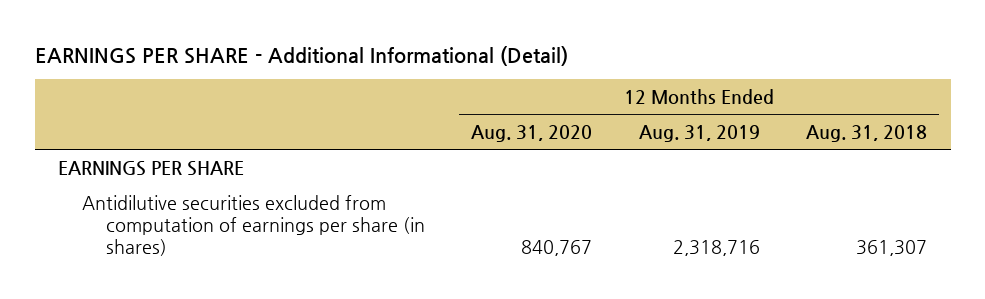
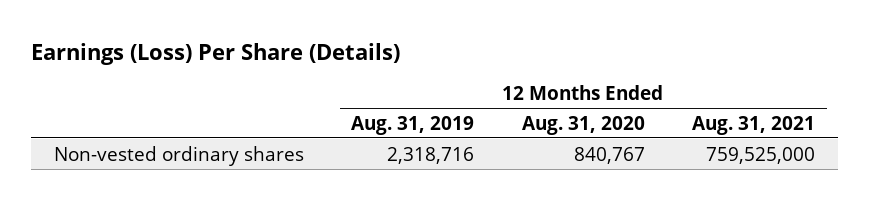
- EARNINGS PER SHARE - Additional Informational (Detail)
+ Earnings (Loss) Per Share (Details)
- | 12 Months Ended Aug. 31, 2020 | 12 Months Ended Aug. 31, 2019 | 12 Months Ended Aug. 31, 2018
+ | 12 Months Ended Aug. 31, 2019 | 12 Months Ended Aug. 31, 2020 | 12 Months Ended Aug. 31, 2021
- EARNINGS PER SHARE
- Antidilutive securities excluded from computation of earnings per share (in shares) | 840,767 | 2,318,716 | 361,307
+ Non-vested ordinary shares | 2,318,716 | 840,767 | 759,525,000

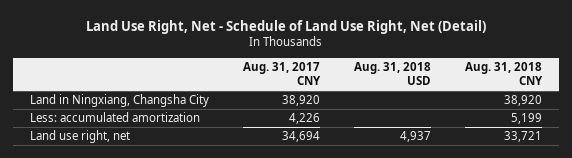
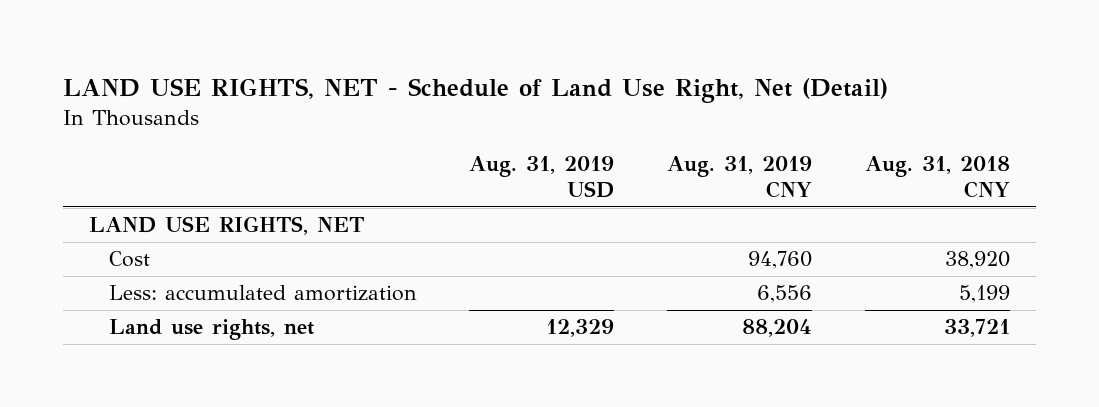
- Land Use Right, Net - Schedule of Land Use Right, Net (Detail)
+ LAND USE RIGHTS, NET - Schedule of Land Use Right, Net (Detail)
- | Aug. 31, 2017 CNY | Aug. 31, 2018 USD | Aug. 31, 2018 CNY
+ | Aug. 31, 2019 USD | Aug. 31, 2019 CNY | Aug. 31, 2018 CNY
- Land in Ningxiang, Changsha City | 38,920 | | 38,920
+ LAND USE RIGHTS, NET
+ Cost | | 94,760 | 38,920
- Land use right, net | 34,694 | 4,937 | 33,721
+ Land use rights, net | 12,329 | 88,204 | 33,721

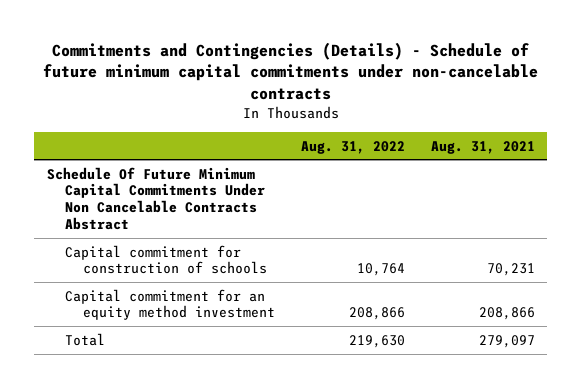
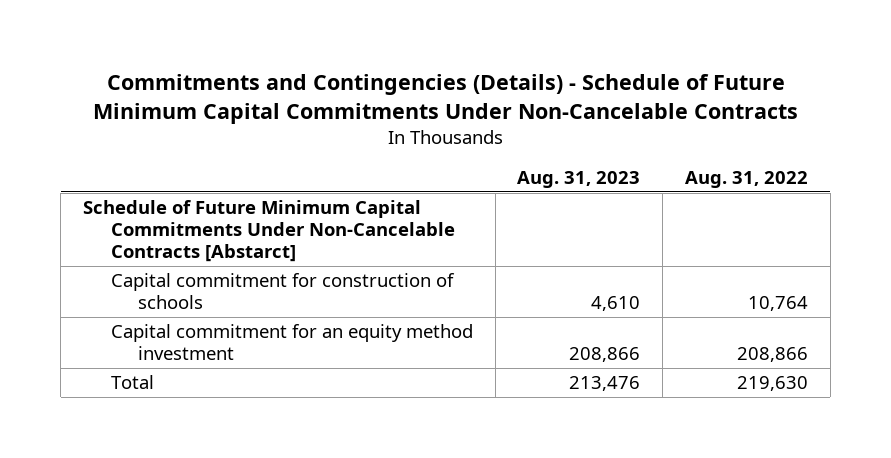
- Commitments and Contingencies (Details) - Schedule of future minimum capital commitments under non-cancelable contracts
+ Commitments and Contingencies (Details) - Schedule of Future Minimum Capital Commitments Under Non-Cancelable Contracts
- | Aug. 31, 2022 | Aug. 31, 2021
+ | Aug. 31, 2023 | Aug. 31, 2022
- Schedule Of Future Minimum Capital Commitments Under Non Cancelable Contracts Abstract
+ Schedule of Future Minimum Capital Commitments Under Non-Cancelable Contracts [Abstarct]

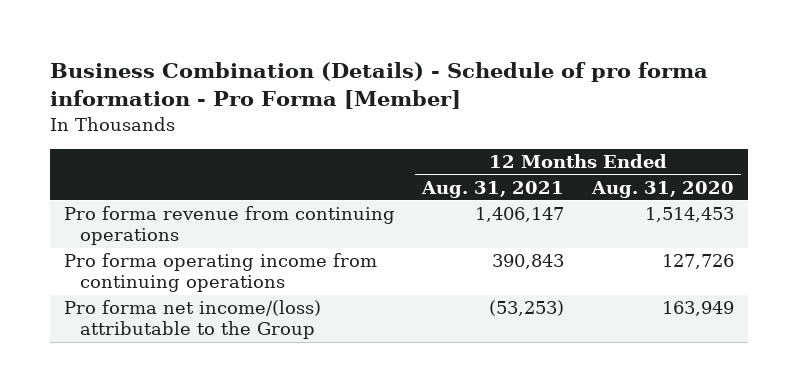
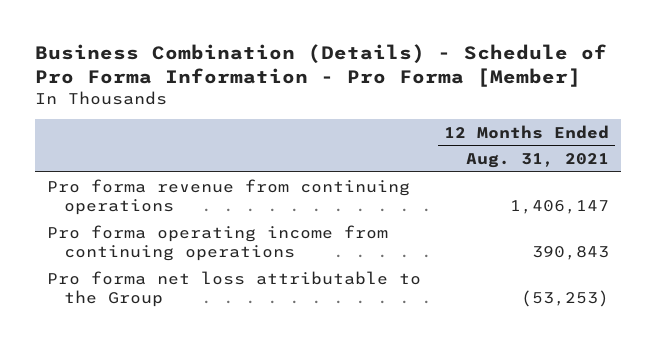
- Business Combination (Details) - Schedule of pro forma information - Pro Forma [Member]
+ Business Combination (Details) - Schedule of Pro Forma Information - Pro Forma [Member]
- | 12 Months Ended Aug. 31, 2021 | 12 Months Ended Aug. 31, 2020
+ | 12 Months Ended Aug. 31, 2021
- Pro forma net income/(loss) attributable to the Group | (53,253) | 163,949
+ Pro forma net loss attributable to the Group | (53,253)

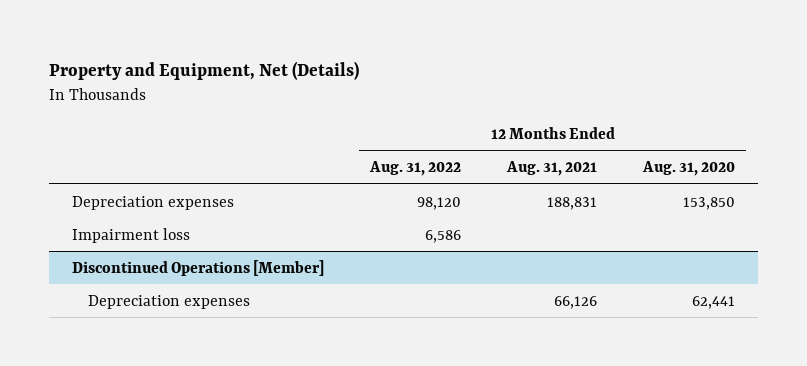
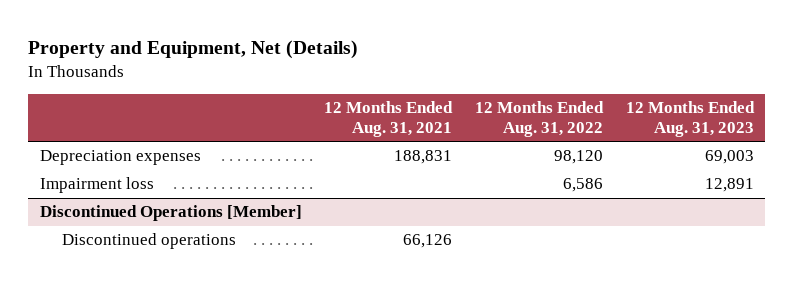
- | 12 Months Ended Aug. 31, 2022 | 12 Months Ended Aug. 31, 2021 | 12 Months Ended Aug. 31, 2020
+ | 12 Months Ended Aug. 31, 2021 | 12 Months Ended Aug. 31, 2022 | 12 Months Ended Aug. 31, 2023
@ Discontinued Operations [Member]
- Depreciation expenses | | 66,126 | 62,441
+ Discontinued operations | 66,126 | |

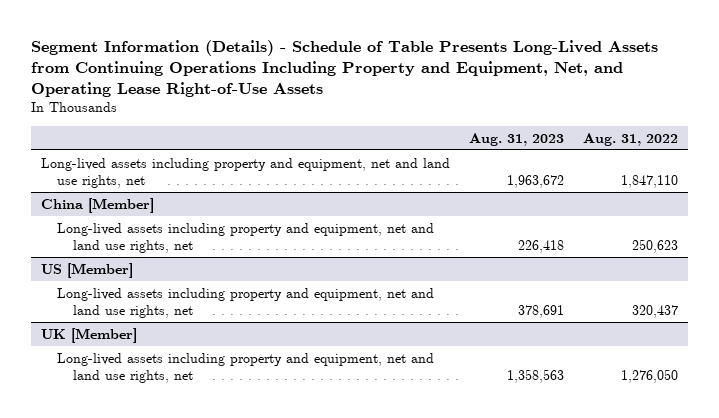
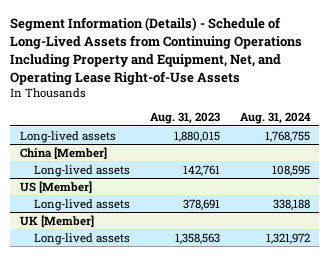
- Segment Information (Details) - Schedule of Table Presents Long-Lived Assets from Continuing Operations Including Property and Equipment, Net, and Operating Lease Right-of-Use Assets
+ Segment Information (Details) - Schedule of Long-Lived Assets from Continuing Operations Including Property and Equipment, Net, and Operating Lease Right-of-Use Assets
- | Aug. 31, 2023 | Aug. 31, 2022
+ | Aug. 31, 2023 | Aug. 31, 2024
- Long-lived assets including property and equipment, net and land use rights, net | 1,963,672 | 1,847,110
+ Long-lived assets | 1,880,015 | 1,768,755
@ China [Member]
- Long-lived assets including property and equipment, net and land use rights, net | 226,418 | 250,623
+ Long-lived assets | 142,761 | 108,595
@ US [Member]
- Long-lived assets including property and equipment, net and land use rights, net | 378,691 | 320,437
+ Long-lived assets | 378,691 | 338,188
@ UK [Member]
- Long-lived assets including property and equipment, net and land use rights, net | 1,358,563 | 1,276,050
+ Long-lived assets | 1,358,563 | 1,321,972

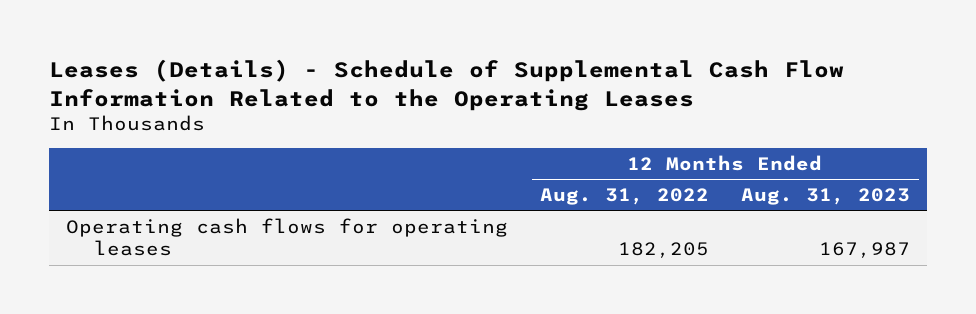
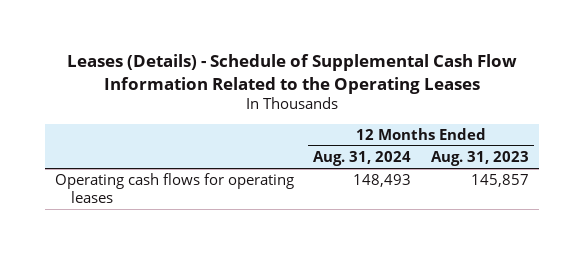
- | 12 Months Ended Aug. 31, 2022 | 12 Months Ended Aug. 31, 2023
+ | 12 Months Ended Aug. 31, 2024 | 12 Months Ended Aug. 31, 2023
- Operating cash flows for operating leases | 182,205 | 167,987
+ Operating cash flows for operating leases | 148,493 | 145,857

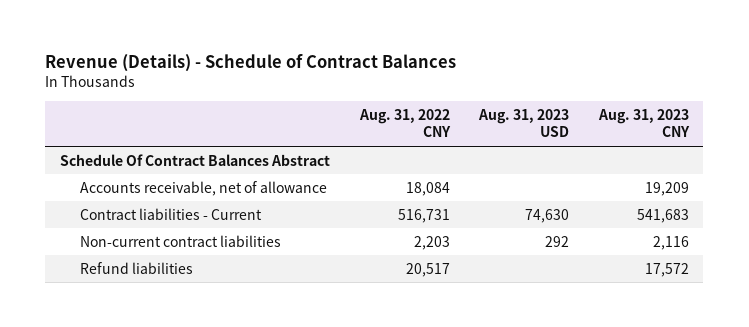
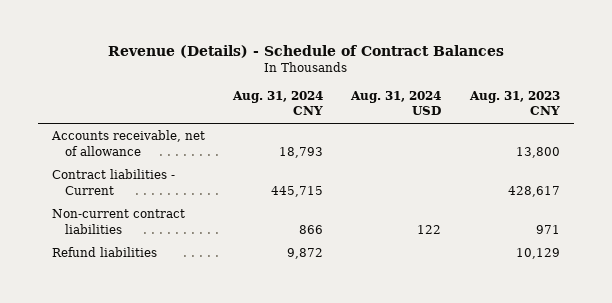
- | Aug. 31, 2022 CNY | Aug. 31, 2023 USD | Aug. 31, 2023 CNY
+ | Aug. 31, 2024 CNY | Aug. 31, 2024 USD | Aug. 31, 2023 CNY
- Schedule Of Contract Balances Abstract
- Accounts receivable, net of allowance | 18,084 | | 19,209
- Contract liabilities - Current | 516,731 | 74,630 | 541,683
- Non-current contract liabilities | 2,203 | 292 | 2,116
- Refund liabilities | 20,517 | | 17,572
+ Accounts receivable, net of allowance | 18,793 | | 13,800
+ Contract liabilities - Current | 445,715 | | 428,617
+ Non-current contract liabilities | 866 | 122 | 971
+ Refund liabilities | 9,872 | | 10,129

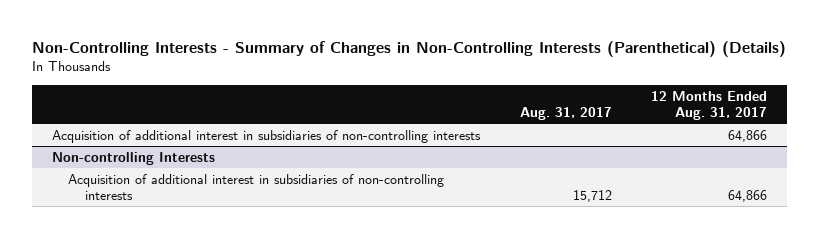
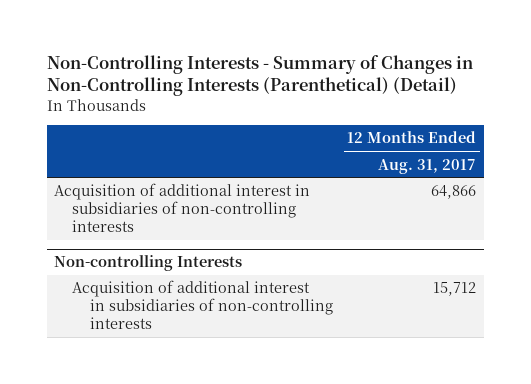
- Non-Controlling Interests - Summary of Changes in Non-Controlling Interests (Parenthetical) (Details)
+ Non-Controlling Interests - Summary of Changes in Non-Controlling Interests (Parenthetical) (Detail)
- | Aug. 31, 2017 | 12 Months Ended Aug. 31, 2017
+ | 12 Months Ended Aug. 31, 2017
@ Non-controlling Interests
- Acquisition of additional interest in subsidiaries of non-controlling interests | 15,712 | 64,866
+ Acquisition of additional interest in subsidiaries of non-controlling interests | 15,712

